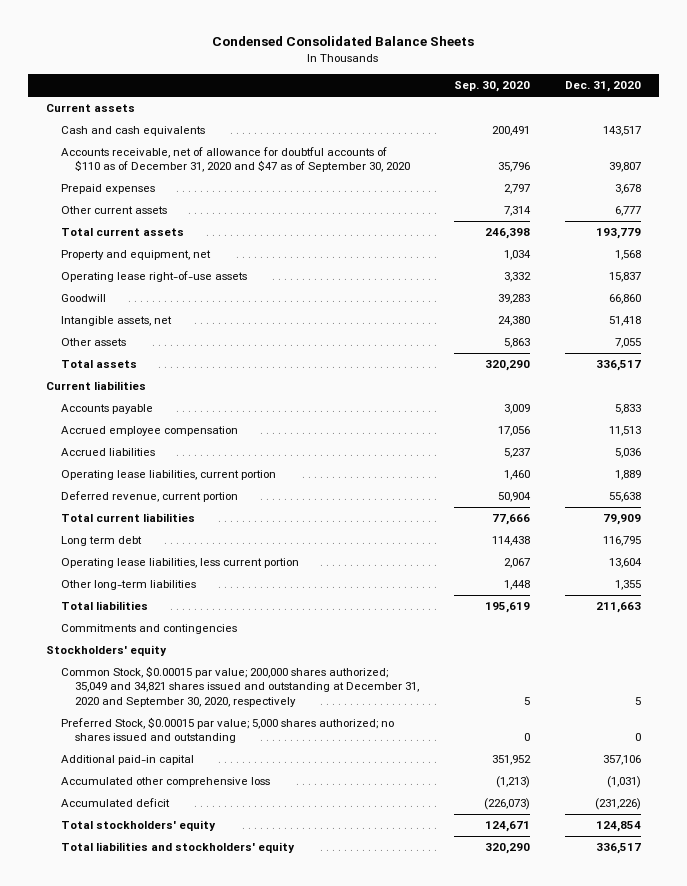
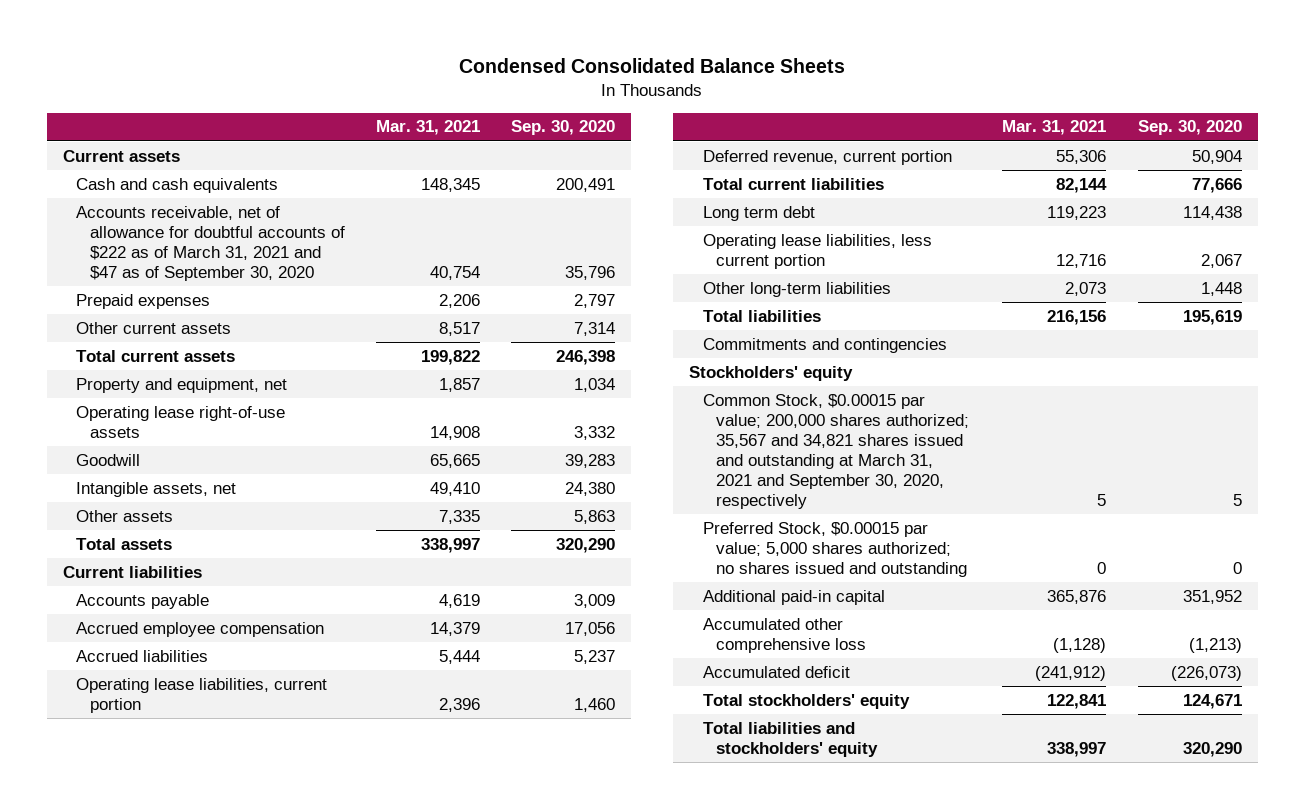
- | Sep. 30, 2020 | Dec. 31, 2020
+ | Mar. 31, 2021 | Sep. 30, 2020
- Accounts receivable, net of allowance for doubtful accounts of $110 as of December 31, 2020 and $47 as of September 30, 2020 | 35,796 | 39,807
+ Accounts receivable, net of allowance for doubtful accounts of $222 as of March 31, 2021 and $47 as of September 30, 2020 | 40,754 | 35,796
- Common Stock, $0.00015 par value; 200,000 shares authorized; 35,049 and 34,821 shares issued and outstanding at December 31, 2020 and September 30, 2020, respectively | 5 | 5
+ Common Stock, $0.00015 par value; 200,000 shares authorized; 35,567 and 34,821 shares issued and outstanding at March 31, 2021 and September 30, 2020, respectively | 5 | 5

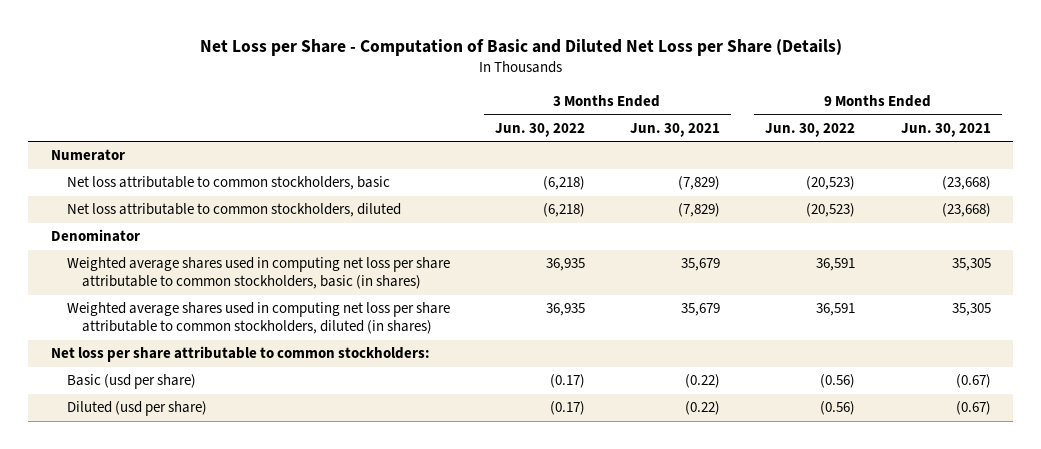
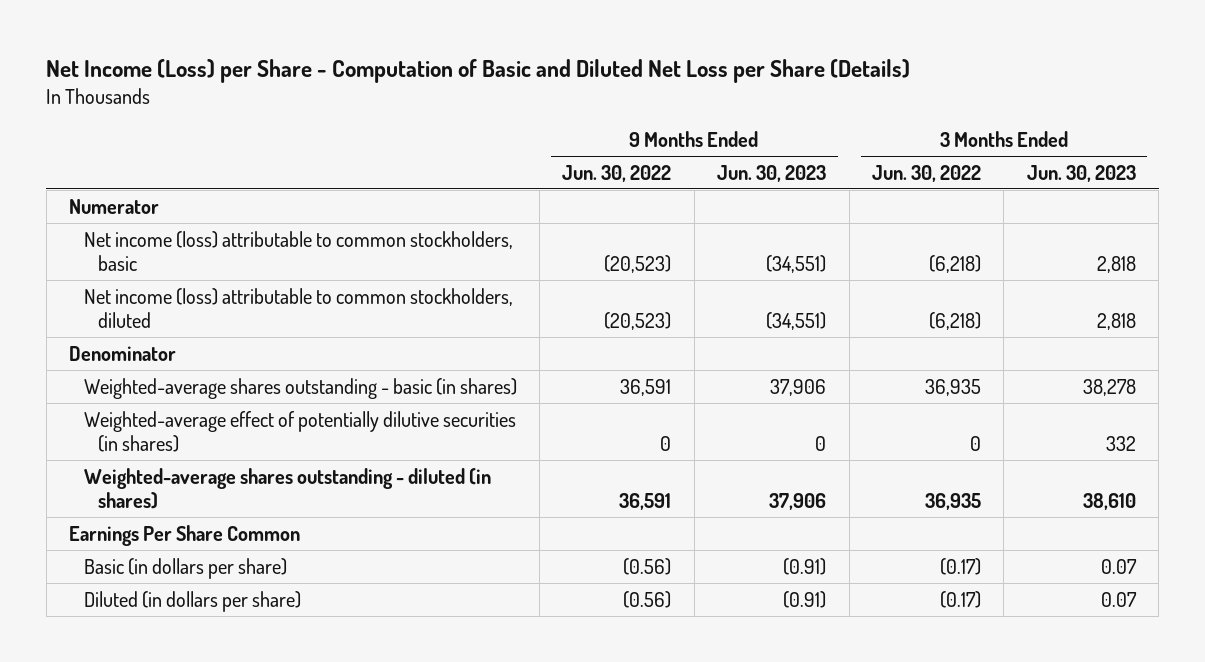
- Net Loss per Share - Computation of Basic and Diluted Net Loss per Share (Details)
+ Net Income (Loss) per Share - Computation of Basic and Diluted Net Loss per Share (Details)
- | 3 Months Ended Jun. 30, 2022 | 3 Months Ended Jun. 30, 2021 | 9 Months Ended Jun. 30, 2022 | 9 Months Ended Jun. 30, 2021
+ | 9 Months Ended Jun. 30, 2022 | 9 Months Ended Jun. 30, 2023 | 3 Months Ended Jun. 30, 2022 | 3 Months Ended Jun. 30, 2023
- Net loss attributable to common stockholders, basic | (6,218) | (7,829) | (20,523) | (23,668)
- Net loss attributable to common stockholders, diluted | (6,218) | (7,829) | (20,523) | (23,668)
+ Net income (loss) attributable to common stockholders, basic | (20,523) | (34,551) | (6,218) | 2,818
+ Net income (loss) attributable to common stockholders, diluted | (20,523) | (34,551) | (6,218) | 2,818
- Weighted average shares used in computing net loss per share attributable to common stockholders, basic (in shares) | 36,935 | 35,679 | 36,591 | 35,305
- Weighted average shares used in computing net loss per share attributable to common stockholders, diluted (in shares) | 36,935 | 35,679 | 36,591 | 35,305
- Net loss per share attributable to common stockholders:
- Basic (usd per share) | (0.17) | (0.22) | (0.56) | (0.67)
- Diluted (usd per share) | (0.17) | (0.22) | (0.56) | (0.67)
+ Weighted-average shares outstanding - basic (in shares) | 36,591 | 37,906 | 36,935 | 38,278
+ Weighted-average effect of potentially dilutive securities (in shares) | 0 | 0 | 0 | 332
+ Weighted-average shares outstanding - diluted (in shares) | 36,591 | 37,906 | 36,935 | 38,610
+ Earnings Per Share Common
+ Basic (in dollars per share) | (0.56) | (0.91) | (0.17) | 0.07
+ Diluted (in dollars per share) | (0.56) | (0.91) | (0.17) | 0.07

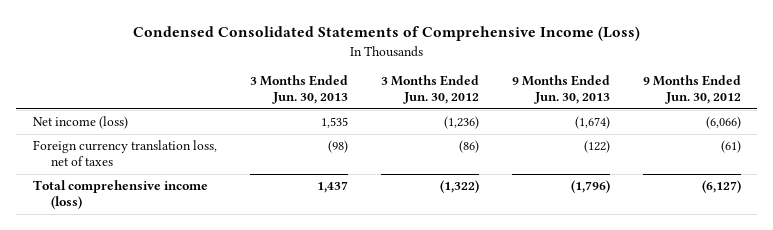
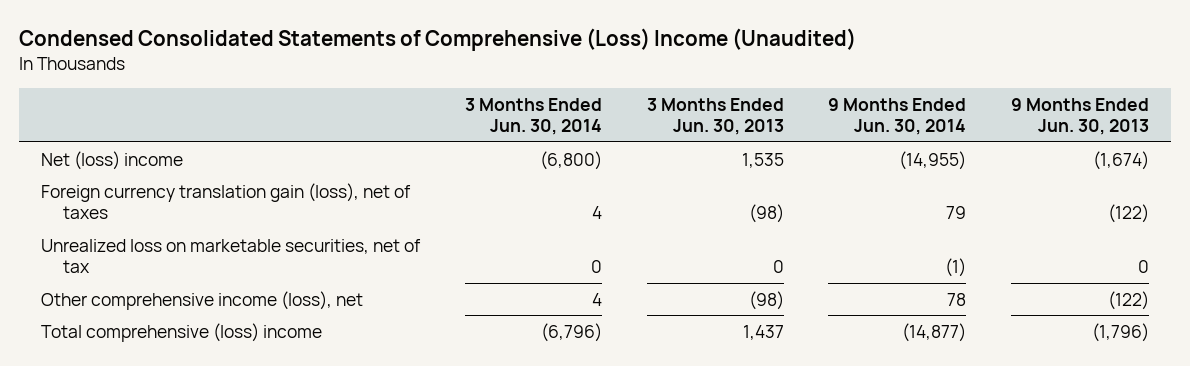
- Condensed Consolidated Statements of Comprehensive Income (Loss)
+ Condensed Consolidated Statements of Comprehensive (Loss) Income (Unaudited)
- | 3 Months Ended Jun. 30, 2013 | 3 Months Ended Jun. 30, 2012 | 9 Months Ended Jun. 30, 2013 | 9 Months Ended Jun. 30, 2012
+ | 3 Months Ended Jun. 30, 2014 | 3 Months Ended Jun. 30, 2013 | 9 Months Ended Jun. 30, 2014 | 9 Months Ended Jun. 30, 2013
- Net income (loss) | 1,535 | (1,236) | (1,674) | (6,066)
- Foreign currency translation loss, net of taxes | (98) | (86) | (122) | (61)
- Total comprehensive income (loss) | 1,437 | (1,322) | (1,796) | (6,127)
+ Net (loss) income | (6,800) | 1,535 | (14,955) | (1,674)
+ Foreign currency translation gain (loss), net of taxes | 4 | (98) | 79 | (122)
+ Unrealized loss on marketable securities, net of tax | 0 | 0 | (1) | 0
+ Other comprehensive income (loss), net | 4 | (98) | 78 | (122)
+ Total comprehensive (loss) income | (6,796) | 1,437 | (14,877) | (1,796)

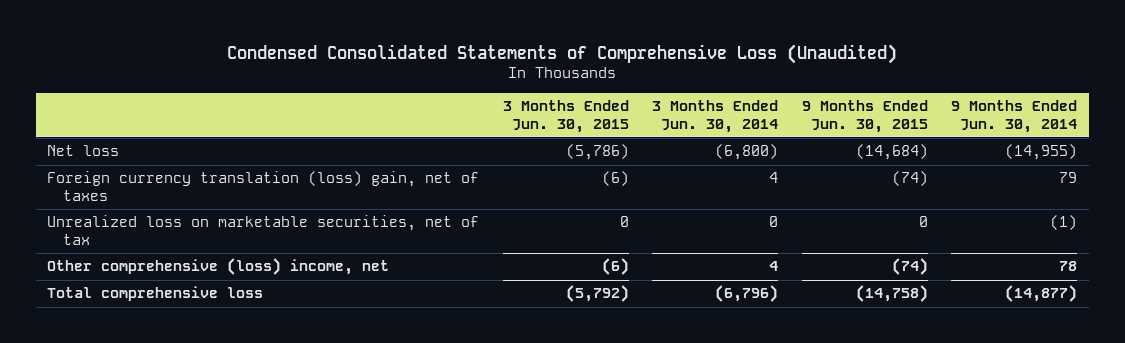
- Condensed Consolidated Statements of Comprehensive (Loss) Income (Unaudited)
+ Condensed Consolidated Statements of Comprehensive Loss (Unaudited)
- | 3 Months Ended Jun. 30, 2014 | 3 Months Ended Jun. 30, 2013 | 9 Months Ended Jun. 30, 2014 | 9 Months Ended Jun. 30, 2013
+ | 3 Months Ended Jun. 30, 2015 | 3 Months Ended Jun. 30, 2014 | 9 Months Ended Jun. 30, 2015 | 9 Months Ended Jun. 30, 2014
- Net (loss) income | (6,800) | 1,535 | (14,955) | (1,674)
- Foreign currency translation gain (loss), net of taxes | 4 | (98) | 79 | (122)
+ Net loss | (5,786) | (6,800) | (14,684) | (14,955)
+ Foreign currency translation (loss) gain, net of taxes | (6) | 4 | (74) | 79
- Other comprehensive income (loss), net | 4 | (98) | 78 | (122)
- Total comprehensive (loss) income | (6,796) | 1,437 | (14,877) | (1,796)
+ Other comprehensive (loss) income, net | (6) | 4 | (74) | 78
+ Total comprehensive loss | (5,792) | (6,796) | (14,758) | (14,877)

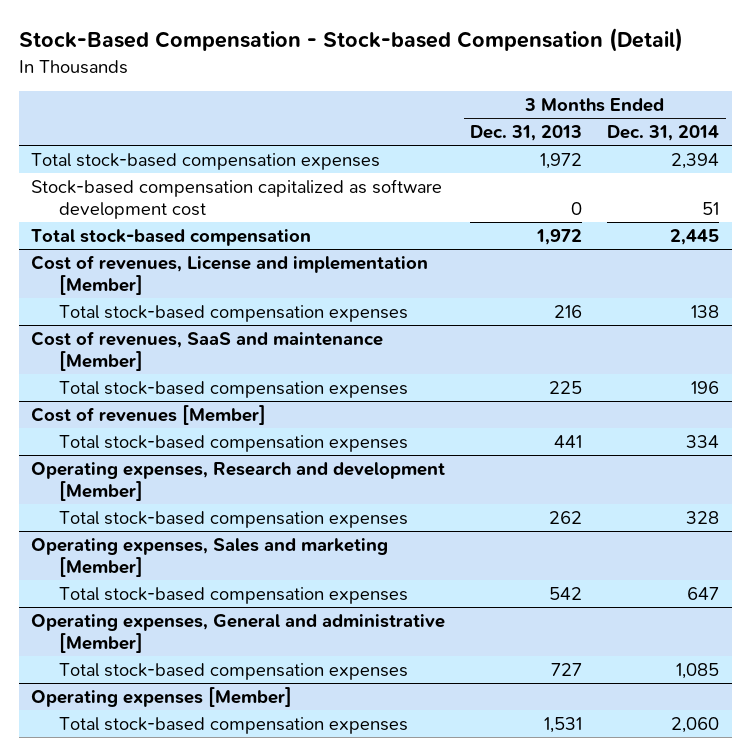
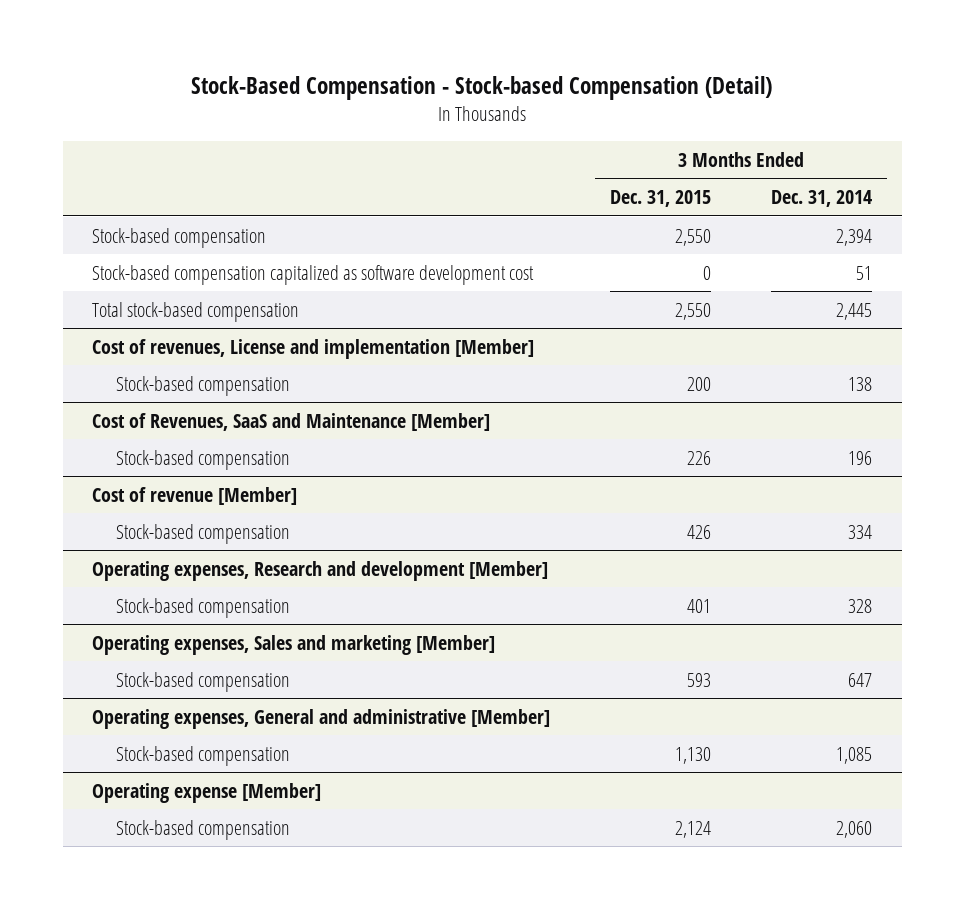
- | 3 Months Ended Dec. 31, 2013 | 3 Months Ended Dec. 31, 2014
+ | 3 Months Ended Dec. 31, 2015 | 3 Months Ended Dec. 31, 2014
- Total stock-based compensation expenses | 1,972 | 2,394
+ Stock-based compensation | 2,550 | 2,394
@ Cost of revenues, License and implementation [Member]
- Total stock-based compensation expenses | 216 | 138
- Cost of revenues, SaaS and maintenance [Member]
- Total stock-based compensation expenses | 225 | 196
- Cost of revenues [Member]
- Total stock-based compensation expenses | 441 | 334
@ Cost of revenues, License and implementation [Member]
+ Stock-based compensation | 200 | 138
+ Cost of Revenues, SaaS and Maintenance [Member]
+ Stock-based compensation | 226 | 196
+ Cost of revenue [Member]
+ Stock-based compensation | 426 | 334
@ Operating expenses, Research and development [Member]
- Total stock-based compensation expenses | 262 | 328
+ Stock-based compensation | 401 | 328
@ Operating expenses, Sales and marketing [Member]
- Total stock-based compensation expenses | 542 | 647
+ Stock-based compensation | 593 | 647
@ Operating expenses, General and administrative [Member]
- Total stock-based compensation expenses | 727 | 1,085
- Operating expenses [Member]
- Total stock-based compensation expenses | 1,531 | 2,060
@ Operating expenses, General and administrative [Member]
+ Stock-based compensation | 1,130 | 1,085
+ Operating expense [Member]
+ Stock-based compensation | 2,124 | 2,060

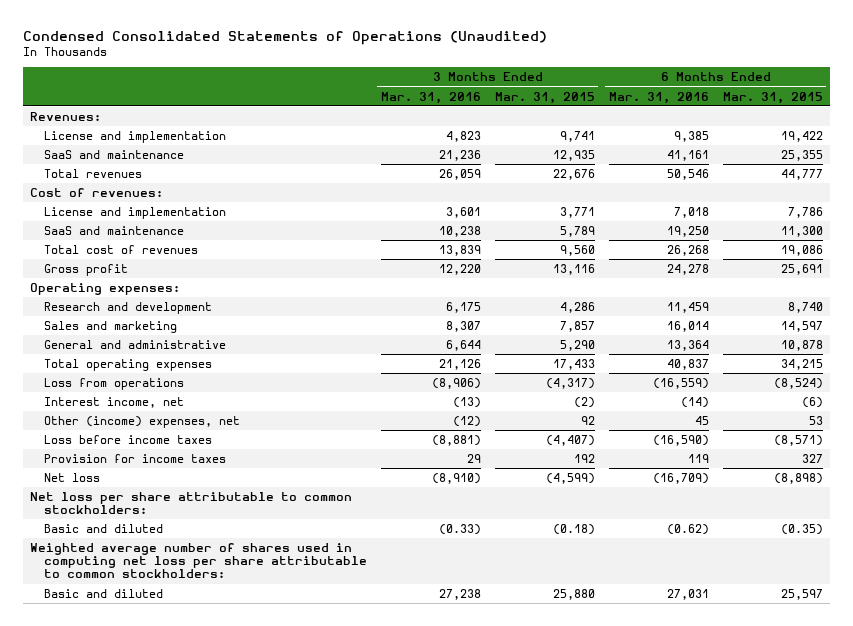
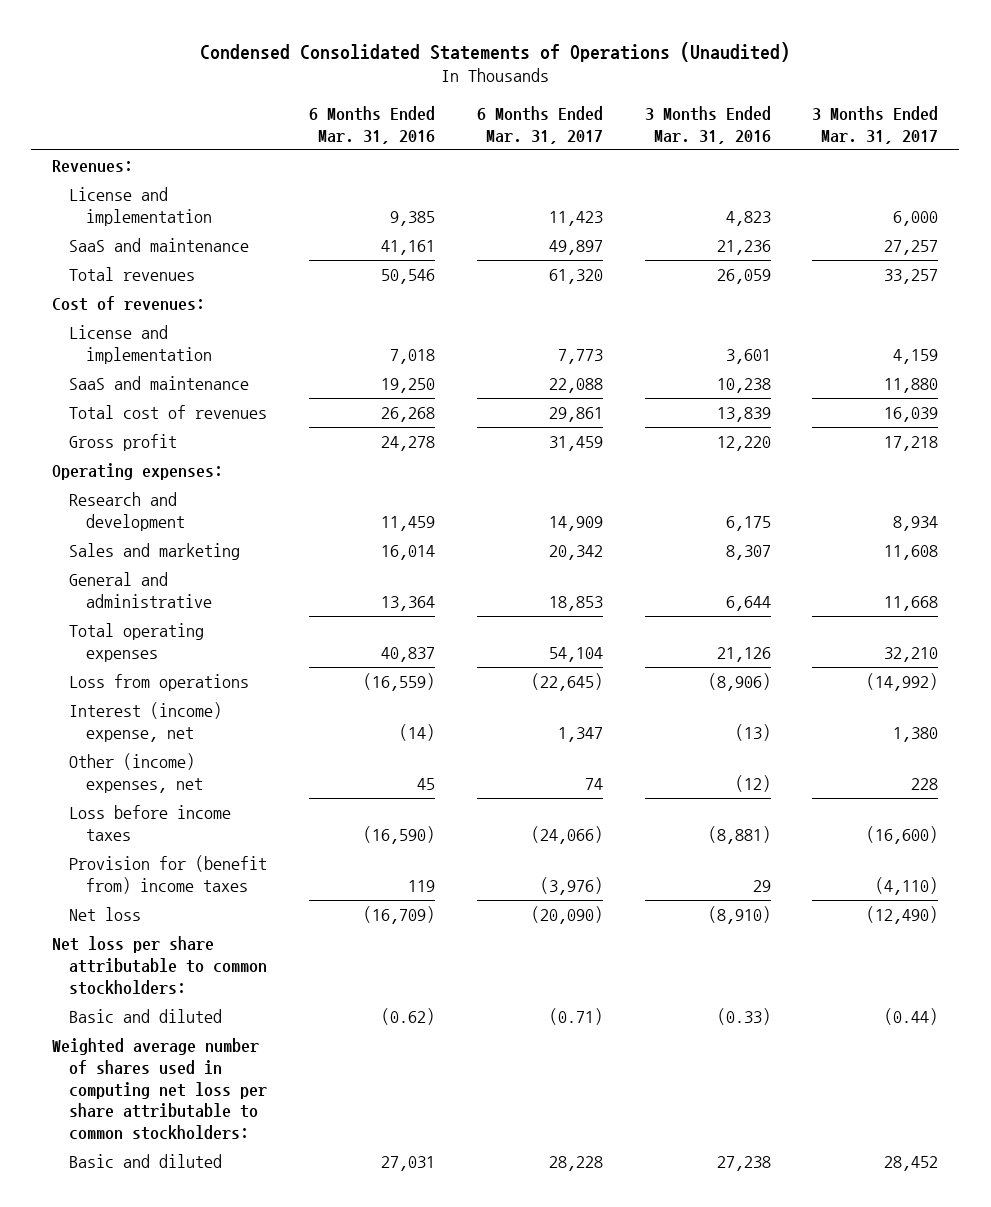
- | 3 Months Ended Mar. 31, 2016 | 3 Months Ended Mar. 31, 2015 | 6 Months Ended Mar. 31, 2016 | 6 Months Ended Mar. 31, 2015
+ | 6 Months Ended Mar. 31, 2016 | 6 Months Ended Mar. 31, 2017 | 3 Months Ended Mar. 31, 2016 | 3 Months Ended Mar. 31, 2017
- Interest income, net | (13) | (2) | (14) | (6)
+ Interest (income) expense, net | (14) | 1,347 | (13) | 1,380
- Provision for income taxes | 29 | 192 | 119 | 327
+ Provision for (benefit from) income taxes | 119 | (3,976) | 29 | (4,110)

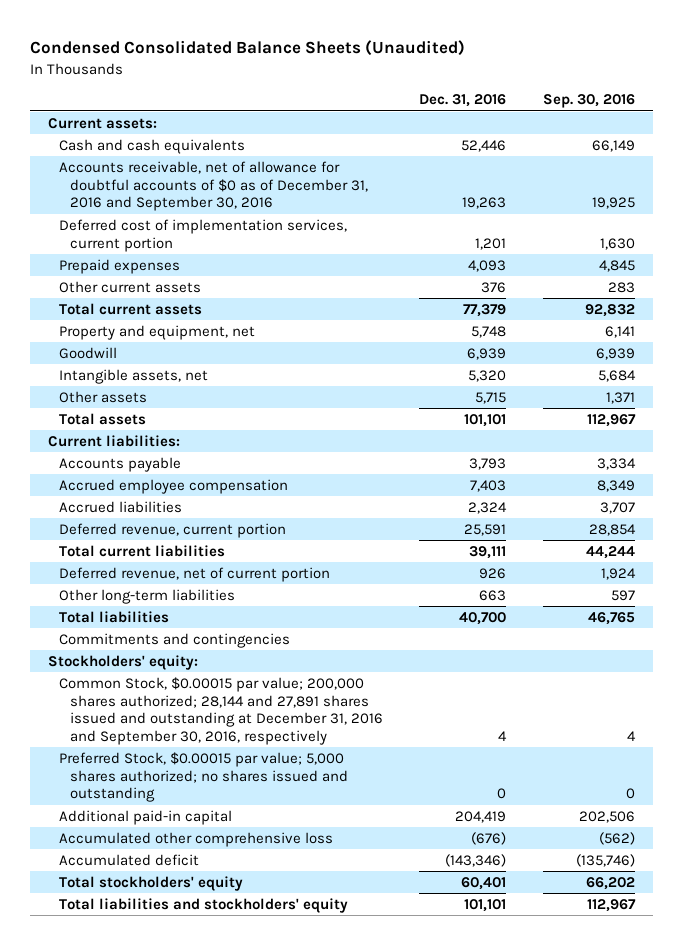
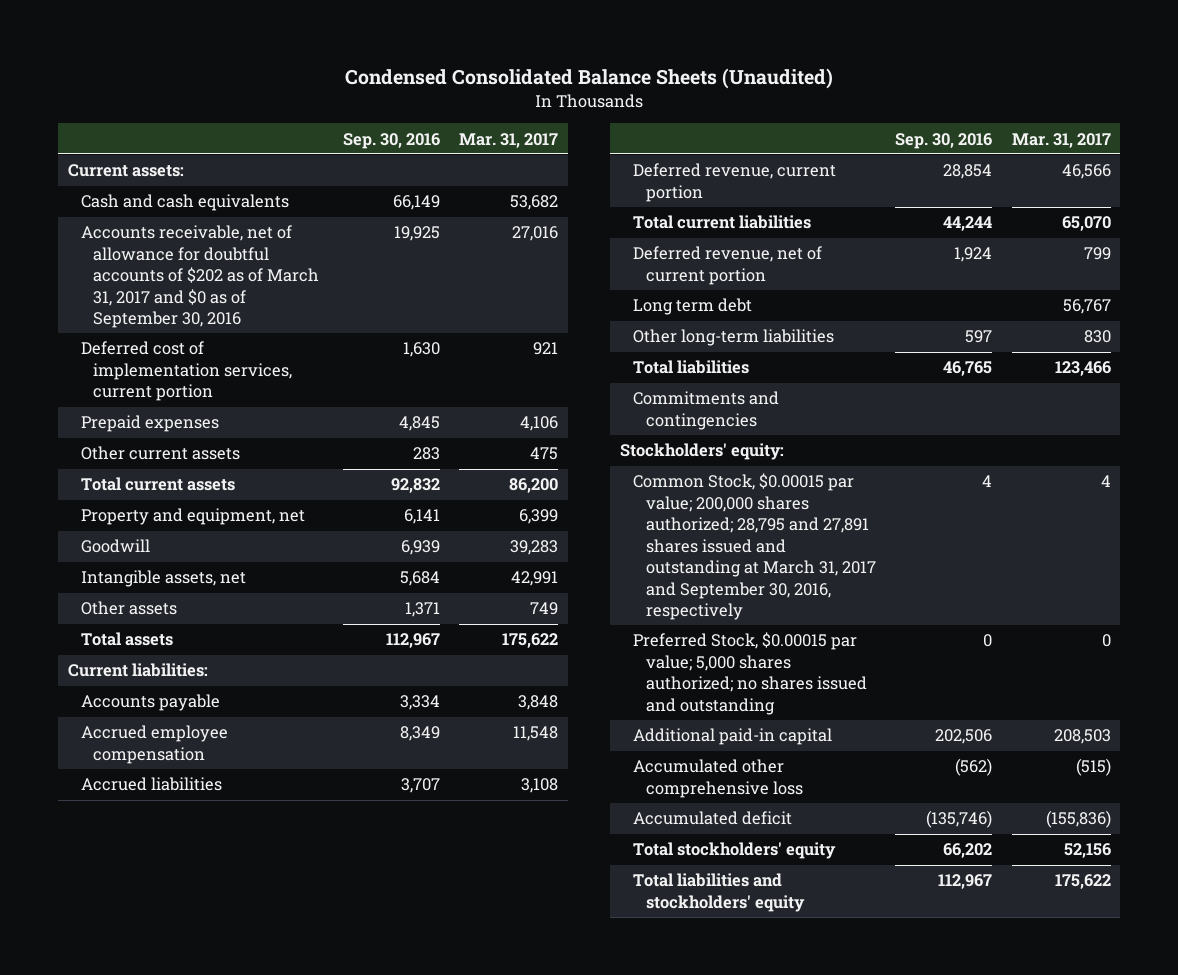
- | Dec. 31, 2016 | Sep. 30, 2016
+ | Sep. 30, 2016 | Mar. 31, 2017
- Accounts receivable, net of allowance for doubtful accounts of $0 as of December 31, 2016 and September 30, 2016 | 19,263 | 19,925
+ Accounts receivable, net of allowance for doubtful accounts of $202 as of March 31, 2017 and $0 as of September 30, 2016 | 19,925 | 27,016
+ Long term debt | | 56,767
- Common Stock, $0.00015 par value; 200,000 shares authorized; 28,144 and 27,891 shares issued and outstanding at December 31, 2016 and September 30, 2016, respectively | 4 | 4
+ Common Stock, $0.00015 par value; 200,000 shares authorized; 28,795 and 27,891 shares issued and outstanding at March 31, 2017 and September 30, 2016, respectively | 4 | 4

